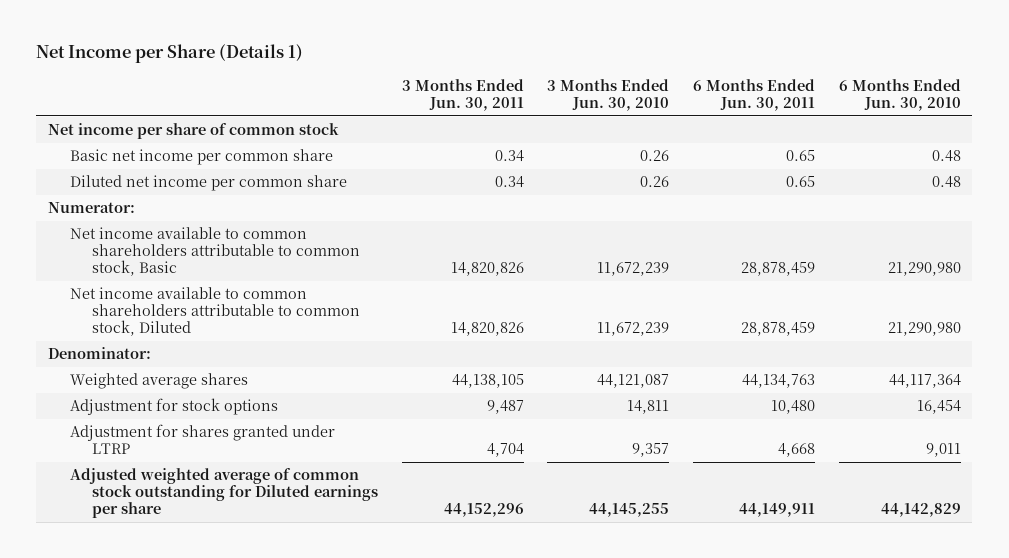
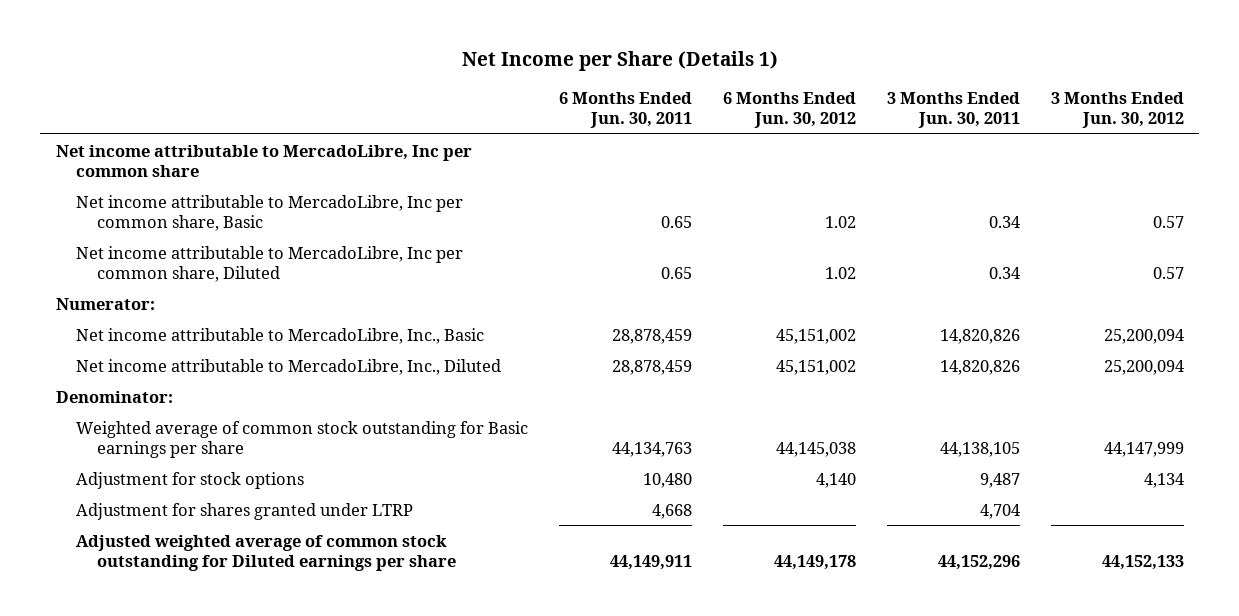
- | 3 Months Ended Jun. 30, 2011 | 3 Months Ended Jun. 30, 2010 | 6 Months Ended Jun. 30, 2011 | 6 Months Ended Jun. 30, 2010
+ | 6 Months Ended Jun. 30, 2011 | 6 Months Ended Jun. 30, 2012 | 3 Months Ended Jun. 30, 2011 | 3 Months Ended Jun. 30, 2012
- Net income per share of common stock
- Basic net income per common share | 0.34 | 0.26 | 0.65 | 0.48
- Diluted net income per common share | 0.34 | 0.26 | 0.65 | 0.48
+ Net income attributable to MercadoLibre, Inc per common share
+ Net income attributable to MercadoLibre, Inc per common share, Basic | 0.65 | 1.02 | 0.34 | 0.57
+ Net income attributable to MercadoLibre, Inc per common share, Diluted | 0.65 | 1.02 | 0.34 | 0.57
- Net income available to common shareholders attributable to common stock, Basic | 14,820,826 | 11,672,239 | 28,878,459 | 21,290,980
- Net income available to common shareholders attributable to common stock, Diluted | 14,820,826 | 11,672,239 | 28,878,459 | 21,290,980
+ Net income attributable to MercadoLibre, Inc., Basic | 28,878,459 | 45,151,002 | 14,820,826 | 25,200,094
+ Net income attributable to MercadoLibre, Inc., Diluted | 28,878,459 | 45,151,002 | 14,820,826 | 25,200,094
- Weighted average shares | 44,138,105 | 44,121,087 | 44,134,763 | 44,117,364
+ Weighted average of common stock outstanding for Basic earnings per share | 44,134,763 | 44,145,038 | 44,138,105 | 44,147,999

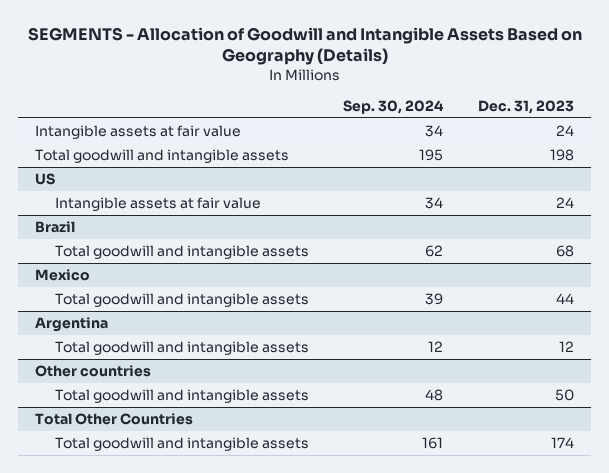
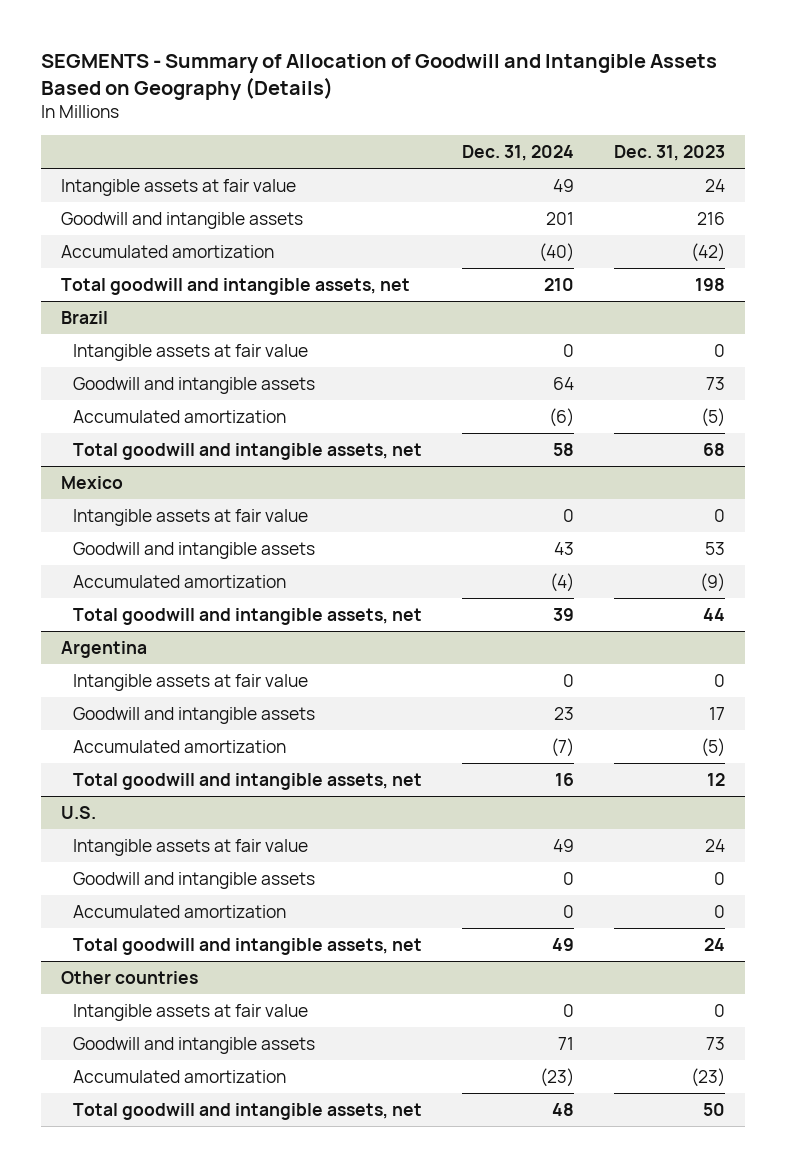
- SEGMENTS - Allocation of Goodwill and Intangible Assets Based on Geography (Details)
+ SEGMENTS - Summary of Allocation of Goodwill and Intangible Assets Based on Geography (Details)
- | Sep. 30, 2024 | Dec. 31, 2023
+ | Dec. 31, 2024 | Dec. 31, 2023
- Total goodwill and intangible assets | 195 | 198
- US
- Intangible assets at fair value | 34 | 24
+ Goodwill and intangible assets | 201 | 216
+ Accumulated amortization | (40) | (42)
+ Total goodwill and intangible assets, net | 210 | 198
@ Brazil
- Total goodwill and intangible assets | 62 | 68
+ Intangible assets at fair value | 0 | 0
+ Goodwill and intangible assets | 64 | 73
+ Accumulated amortization | (6) | (5)
+ Total goodwill and intangible assets, net | 58 | 68
@ Mexico
- Total goodwill and intangible assets | 39 | 44
+ Intangible assets at fair value | 0 | 0
+ Goodwill and intangible assets | 43 | 53
+ Accumulated amortization | (4) | (9)
+ Total goodwill and intangible assets, net | 39 | 44
@ Argentina
- Total goodwill and intangible assets | 12 | 12
+ Intangible assets at fair value | 0 | 0
+ Goodwill and intangible assets | 23 | 17
+ Accumulated amortization | (7) | (5)
+ Total goodwill and intangible assets, net | 16 | 12
+ U.S.
+ Intangible assets at fair value | 49 | 24
+ Goodwill and intangible assets | 0 | 0
+ Accumulated amortization | 0 | 0
+ Total goodwill and intangible assets, net | 49 | 24
@ Other countries
- Total goodwill and intangible assets | 48 | 50
- Total Other Countries
- Total goodwill and intangible assets | 161 | 174
@ Other countries
+ Intangible assets at fair value | 0 | 0
+ Goodwill and intangible assets | 71 | 73
+ Accumulated amortization | (23) | (23)
+ Total goodwill and intangible assets, net | 48 | 50

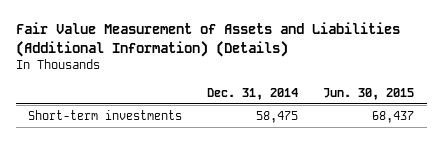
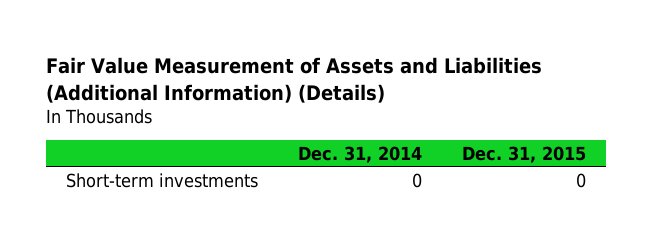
- | Dec. 31, 2014 | Jun. 30, 2015
+ | Dec. 31, 2014 | Dec. 31, 2015
- Short-term investments | 58,475 | 68,437
+ Short-term investments | 0 | 0

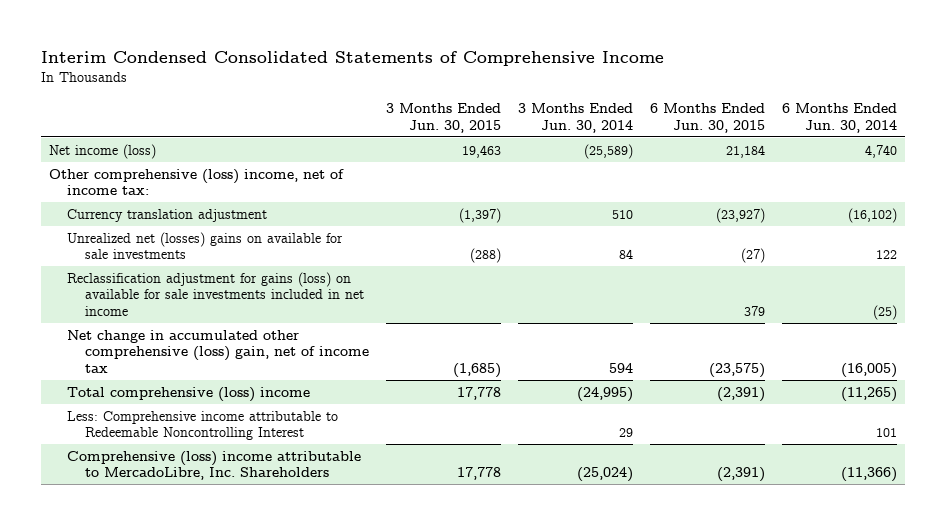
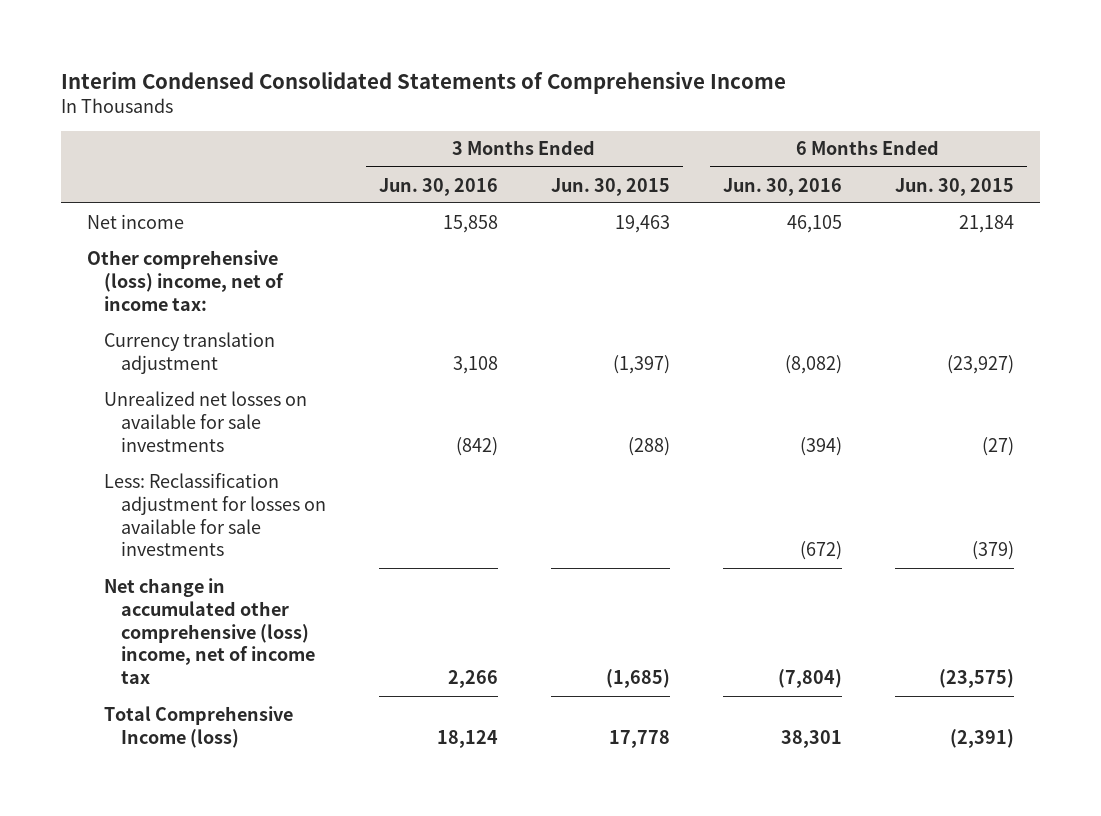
- | 3 Months Ended Jun. 30, 2015 | 3 Months Ended Jun. 30, 2014 | 6 Months Ended Jun. 30, 2015 | 6 Months Ended Jun. 30, 2014
+ | 3 Months Ended Jun. 30, 2016 | 3 Months Ended Jun. 30, 2015 | 6 Months Ended Jun. 30, 2016 | 6 Months Ended Jun. 30, 2015
- Net income (loss) | 19,463 | (25,589) | 21,184 | 4,740
+ Net income | 15,858 | 19,463 | 46,105 | 21,184
- Unrealized net (losses) gains on available for sale investments | (288) | 84 | (27) | 122
- Reclassification adjustment for gains (loss) on available for sale investments included in net income | | | 379 | (25)
- Net change in accumulated other comprehensive (loss) gain, net of income tax | (1,685) | 594 | (23,575) | (16,005)
- Total comprehensive (loss) income | 17,778 | (24,995) | (2,391) | (11,265)
- Less: Comprehensive income attributable to Redeemable Noncontrolling Interest | | 29 | | 101
- Comprehensive (loss) income attributable to MercadoLibre, Inc. Shareholders | 17,778 | (25,024) | (2,391) | (11,366)
+ Unrealized net losses on available for sale investments | (842) | (288) | (394) | (27)
+ Less: Reclassification adjustment for losses on available for sale investments | | | (672) | (379)
+ Net change in accumulated other comprehensive (loss) income, net of income tax | 2,266 | (1,685) | (7,804) | (23,575)
+ Total Comprehensive Income (loss) | 18,124 | 17,778 | 38,301 | (2,391)

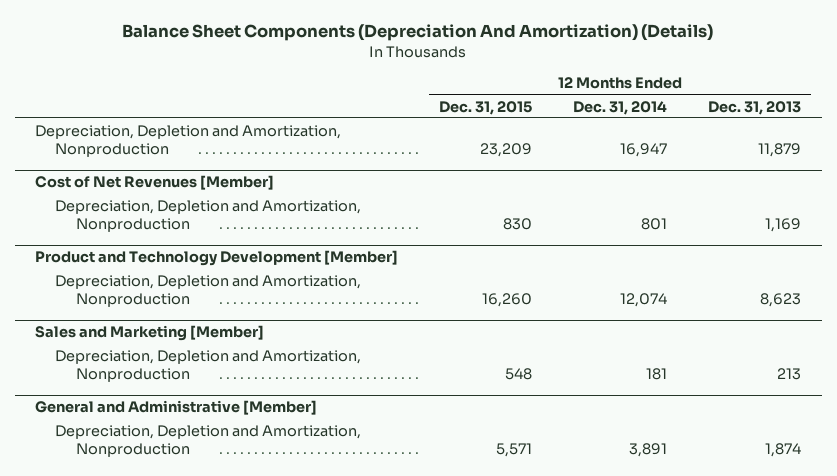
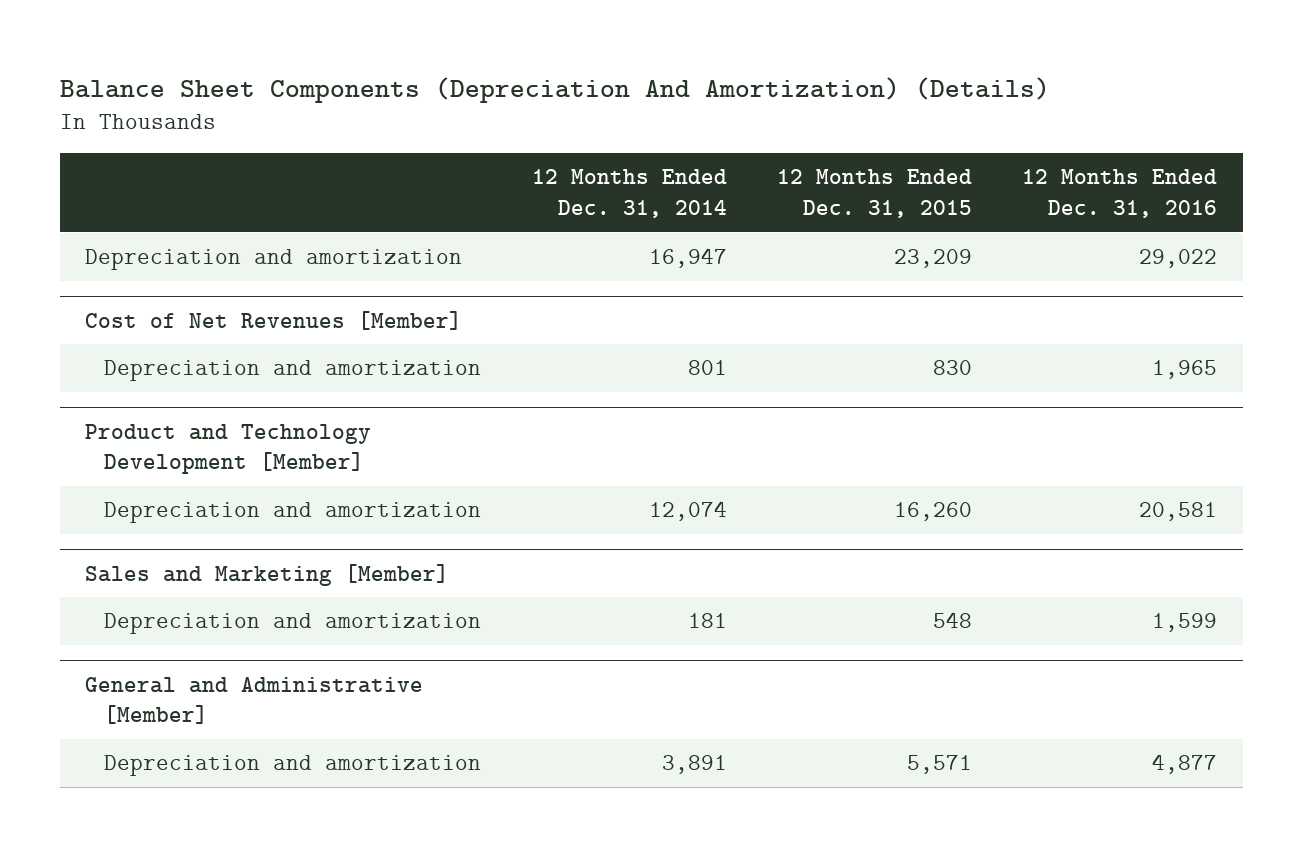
- | 12 Months Ended Dec. 31, 2015 | 12 Months Ended Dec. 31, 2014 | 12 Months Ended Dec. 31, 2013
+ | 12 Months Ended Dec. 31, 2014 | 12 Months Ended Dec. 31, 2015 | 12 Months Ended Dec. 31, 2016
- Depreciation, Depletion and Amortization, Nonproduction | 23,209 | 16,947 | 11,879
+ Depreciation and amortization | 16,947 | 23,209 | 29,022
@ Cost of Net Revenues [Member]
- Depreciation, Depletion and Amortization, Nonproduction | 830 | 801 | 1,169
+ Depreciation and amortization | 801 | 830 | 1,965
@ Product and Technology Development [Member]
- Depreciation, Depletion and Amortization, Nonproduction | 16,260 | 12,074 | 8,623
+ Depreciation and amortization | 12,074 | 16,260 | 20,581
@ Sales and Marketing [Member]
- Depreciation, Depletion and Amortization, Nonproduction | 548 | 181 | 213
+ Depreciation and amortization | 181 | 548 | 1,599
@ General and Administrative [Member]
- Depreciation, Depletion and Amortization, Nonproduction | 5,571 | 3,891 | 1,874
+ Depreciation and amortization | 3,891 | 5,571 | 4,877

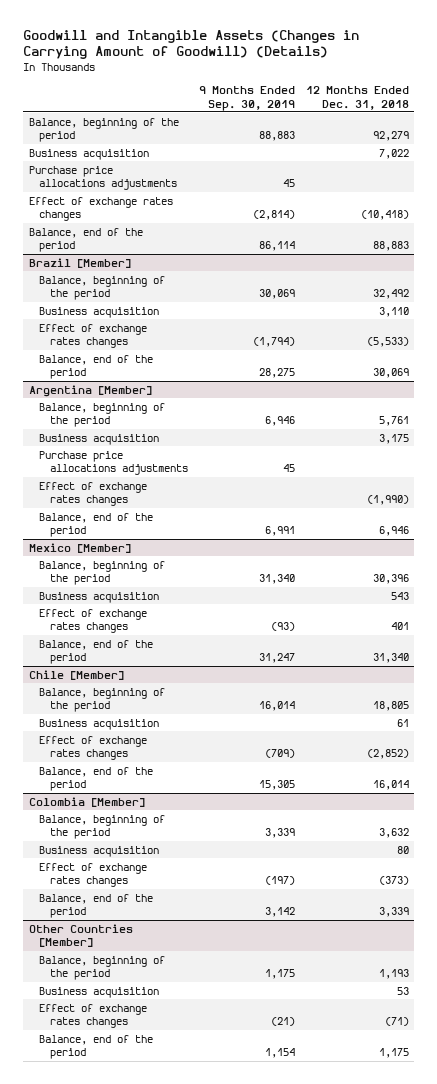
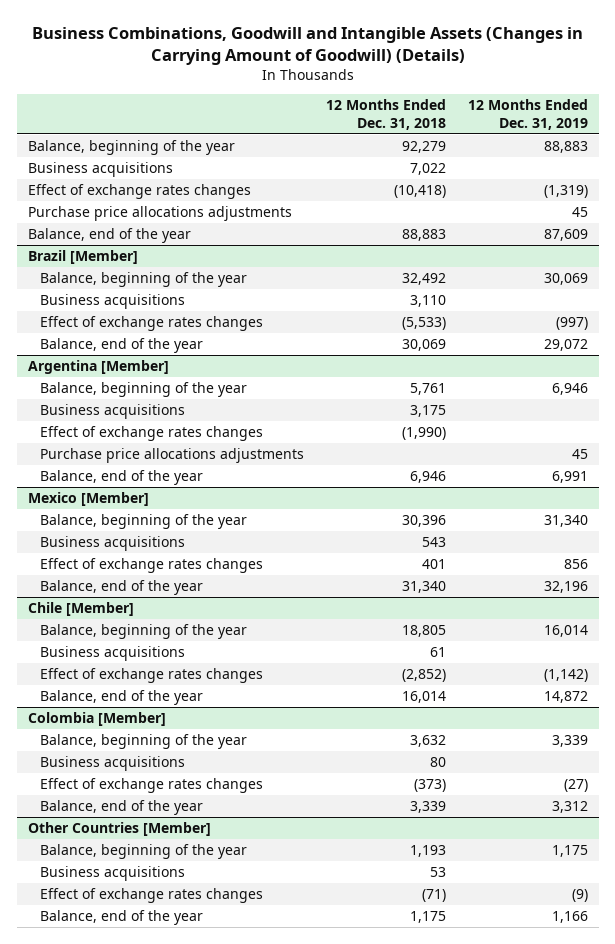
- Goodwill and Intangible Assets (Changes in Carrying Amount of Goodwill) (Details)
+ Business Combinations, Goodwill and Intangible Assets (Changes in Carrying Amount of Goodwill) (Details)
- | 9 Months Ended Sep. 30, 2019 | 12 Months Ended Dec. 31, 2018
+ | 12 Months Ended Dec. 31, 2018 | 12 Months Ended Dec. 31, 2019
- Balance, beginning of the period | 88,883 | 92,279
- Business acquisition | | 7,022
+ Balance, beginning of the year | 92,279 | 88,883
+ Business acquisitions | 7,022 |
- Balance, end of the period | 86,114 | 88,883
moved down: Purchase price allocations adjustments | | 45
+ Balance, end of the year | 88,883 | 87,609
@ Brazil [Member]
- Balance, beginning of the period | 30,069 | 32,492
- Business acquisition | | 3,110
+ Balance, beginning of the year | 32,492 | 30,069
+ Business acquisitions | 3,110 |
- Balance, end of the period | 28,275 | 30,069
+ Balance, end of the year | 30,069 | 29,072
@ Argentina [Member]
- Balance, beginning of the period | 6,946 | 5,761
- Business acquisition | | 3,175
+ Balance, beginning of the year | 5,761 | 6,946
+ Business acquisitions | 3,175 |
- Balance, end of the period | 6,991 | 6,946
moved down: Purchase price allocations adjustments | | 45
+ Balance, end of the year | 6,946 | 6,991
@ Mexico [Member]
- Balance, beginning of the period | 31,340 | 30,396
- Business acquisition | | 543
+ Balance, beginning of the year | 30,396 | 31,340
+ Business acquisitions | 543 |
- Balance, end of the period | 31,247 | 31,340
+ Balance, end of the year | 31,340 | 32,196
@ Chile [Member]
- Balance, beginning of the period | 16,014 | 18,805
- Business acquisition | | 61
+ Balance, beginning of the year | 18,805 | 16,014
+ Business acquisitions | 61 |
- Balance, end of the period | 15,305 | 16,014
+ Balance, end of the year | 16,014 | 14,872
@ Colombia [Member]
- Balance, beginning of the period | 3,339 | 3,632
- Business acquisition | | 80
+ Balance, beginning of the year | 3,632 | 3,339
+ Business acquisitions | 80 |
- Balance, end of the period | 3,142 | 3,339
+ Balance, end of the year | 3,339 | 3,312
@ Other Countries [Member]
- Balance, beginning of the period | 1,175 | 1,193
- Business acquisition | | 53
+ Balance, beginning of the year | 1,193 | 1,175
+ Business acquisitions | 53 |
- Balance, end of the period | 1,154 | 1,175
+ Balance, end of the year | 1,175 | 1,166

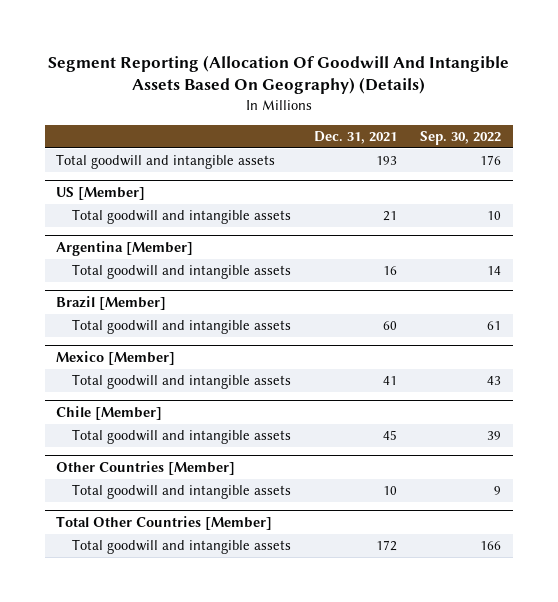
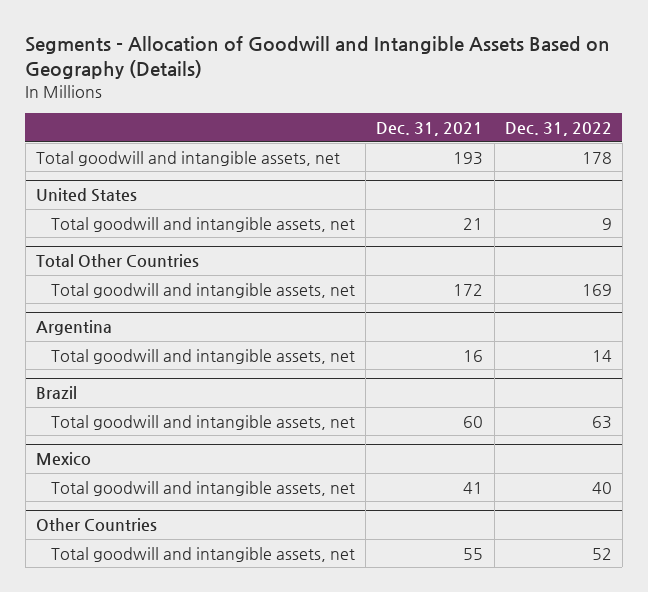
- Segment Reporting (Allocation Of Goodwill And Intangible Assets Based On Geography) (Details)
+ Segments - Allocation of Goodwill and Intangible Assets Based on Geography (Details)
- | Dec. 31, 2021 | Sep. 30, 2022
+ | Dec. 31, 2021 | Dec. 31, 2022
- Total goodwill and intangible assets | 193 | 176
- US [Member]
- Total goodwill and intangible assets | 21 | 10
- Argentina [Member]
- Total goodwill and intangible assets | 16 | 14
- Brazil [Member]
- Total goodwill and intangible assets | 60 | 61
- Mexico [Member]
- Total goodwill and intangible assets | 41 | 43
- Chile [Member]
- Total goodwill and intangible assets | 45 | 39
- Other Countries [Member]
- Total goodwill and intangible assets | 10 | 9
- Total Other Countries [Member]
- Total goodwill and intangible assets | 172 | 166
+ Total goodwill and intangible assets, net | 193 | 178
+ United States
+ Total goodwill and intangible assets, net | 21 | 9
+ Total Other Countries
+ Total goodwill and intangible assets, net | 172 | 169
+ Argentina
+ Total goodwill and intangible assets, net | 16 | 14
+ Brazil
+ Total goodwill and intangible assets, net | 60 | 63
+ Mexico
+ Total goodwill and intangible assets, net | 41 | 40
+ Other Countries
+ Total goodwill and intangible assets, net | 55 | 52

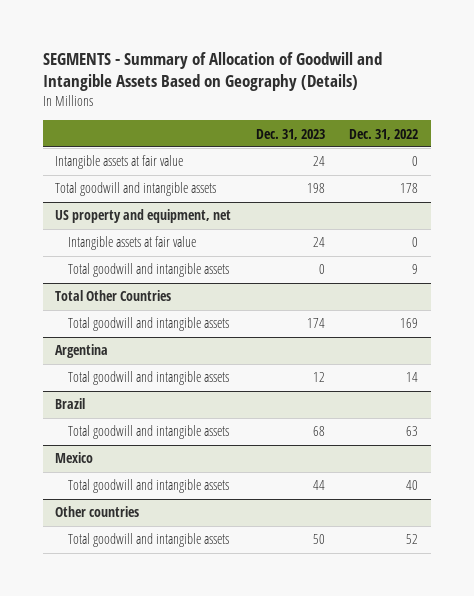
- Segments - Allocation of Goodwill and Intangible Assets Based on Geography (Details)
+ SEGMENTS - Summary of Allocation of Goodwill and Intangible Assets Based on Geography (Details)
- | Dec. 31, 2021 | Dec. 31, 2022
+ | Dec. 31, 2023 | Dec. 31, 2022
- Total goodwill and intangible assets, net | 193 | 178
- United States
- Total goodwill and intangible assets, net | 21 | 9
+ Intangible assets at fair value | 24 | 0
+ Total goodwill and intangible assets | 198 | 178
+ US property and equipment, net
+ Intangible assets at fair value | 24 | 0
+ Total goodwill and intangible assets | 0 | 9
@ Total Other Countries
- Total goodwill and intangible assets, net | 172 | 169
+ Total goodwill and intangible assets | 174 | 169
@ Argentina
- Total goodwill and intangible assets, net | 16 | 14
+ Total goodwill and intangible assets | 12 | 14
@ Brazil
- Total goodwill and intangible assets, net | 60 | 63
+ Total goodwill and intangible assets | 68 | 63
@ Mexico
- Total goodwill and intangible assets, net | 41 | 40
- Other Countries
- Total goodwill and intangible assets, net | 55 | 52
@ Mexico
+ Total goodwill and intangible assets | 44 | 40
+ Other countries
+ Total goodwill and intangible assets | 50 | 52

